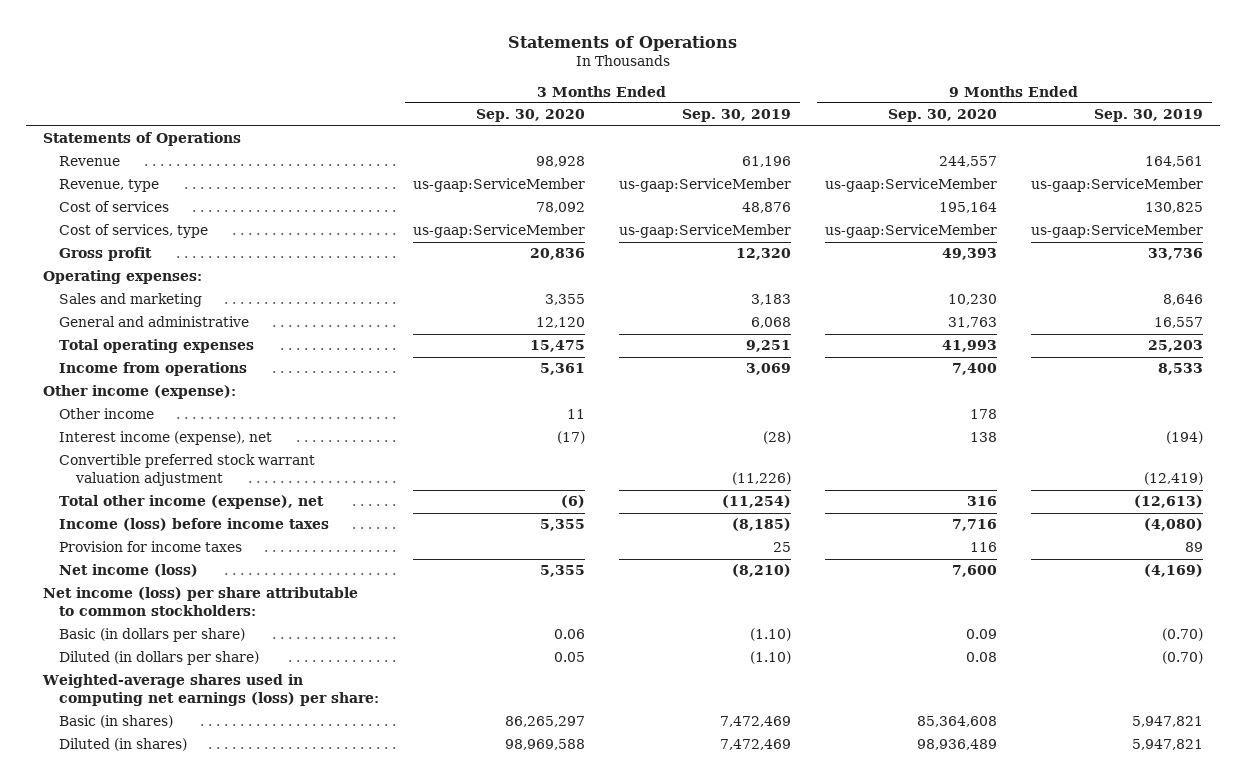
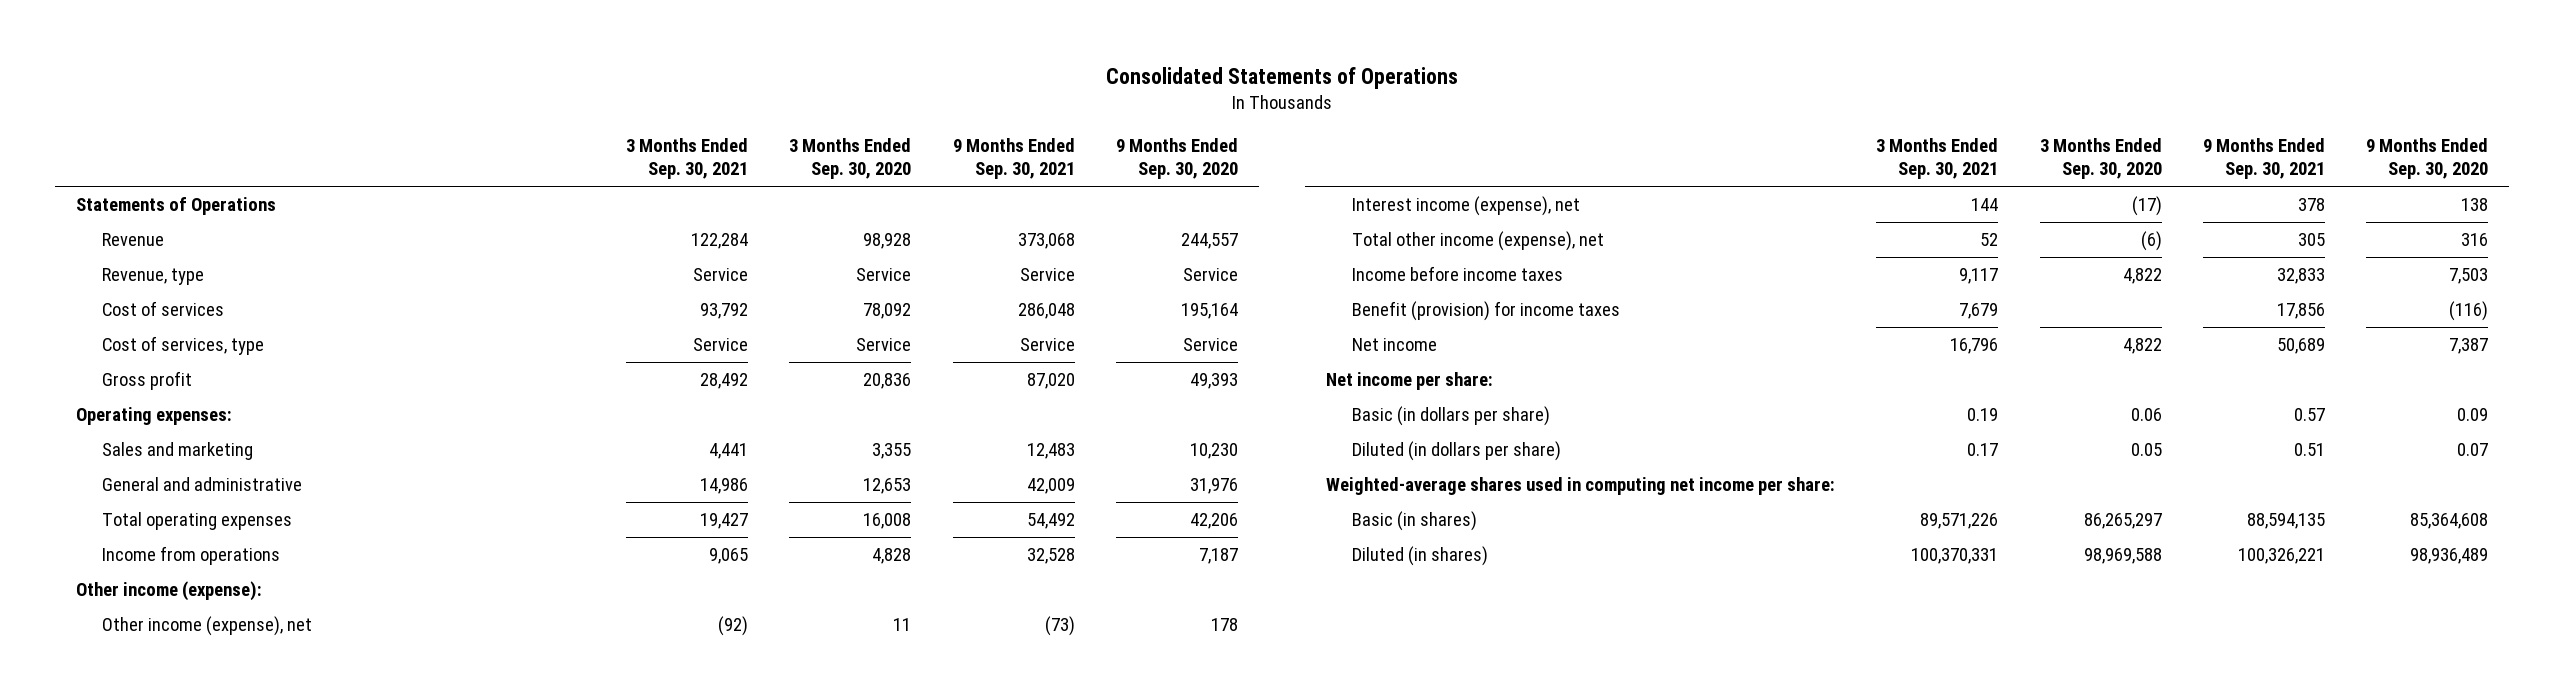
- Statements of Operations
+ Consolidated Statements of Operations
- | 3 Months Ended Sep. 30, 2020 | 3 Months Ended Sep. 30, 2019 | 9 Months Ended Sep. 30, 2020 | 9 Months Ended Sep. 30, 2019
+ | 3 Months Ended Sep. 30, 2021 | 3 Months Ended Sep. 30, 2020 | 9 Months Ended Sep. 30, 2021 | 9 Months Ended Sep. 30, 2020
- Revenue, type | us-gaap:ServiceMember | us-gaap:ServiceMember | us-gaap:ServiceMember | us-gaap:ServiceMember
+ Revenue, type | Service | Service | Service | Service
- Cost of services, type | us-gaap:ServiceMember | us-gaap:ServiceMember | us-gaap:ServiceMember | us-gaap:ServiceMember
+ Cost of services, type | Service | Service | Service | Service
- General and administrative | 12,120 | 6,068 | 31,763 | 16,557
- Total operating expenses | 15,475 | 9,251 | 41,993 | 25,203
- Income from operations | 5,361 | 3,069 | 7,400 | 8,533
+ General and administrative | 14,986 | 12,653 | 42,009 | 31,976
+ Total operating expenses | 19,427 | 16,008 | 54,492 | 42,206
+ Income from operations | 9,065 | 4,828 | 32,528 | 7,187
- Other income | 11 | | 178 |
+ Other income (expense), net | (92) | 11 | (73) | 178
- Convertible preferred stock warrant valuation adjustment | | (11,226) | | (12,419)
- Income (loss) before income taxes | 5,355 | (8,185) | 7,716 | (4,080)
- Provision for income taxes | | 25 | 116 | 89
- Net income (loss) | 5,355 | (8,210) | 7,600 | (4,169)
- Net income (loss) per share attributable to common stockholders:
+ Income before income taxes | 9,117 | 4,822 | 32,833 | 7,503
+ Benefit (provision) for income taxes | 7,679 | | 17,856 | (116)
+ Net income | 16,796 | 4,822 | 50,689 | 7,387
+ Net income per share:
- Diluted (in dollars per share) | 0.05 | (1.10) | 0.08 | (0.70)
- Weighted-average shares used in computing net earnings (loss) per share:
+ Diluted (in dollars per share) | 0.17 | 0.05 | 0.51 | 0.07
+ Weighted-average shares used in computing net income per share:

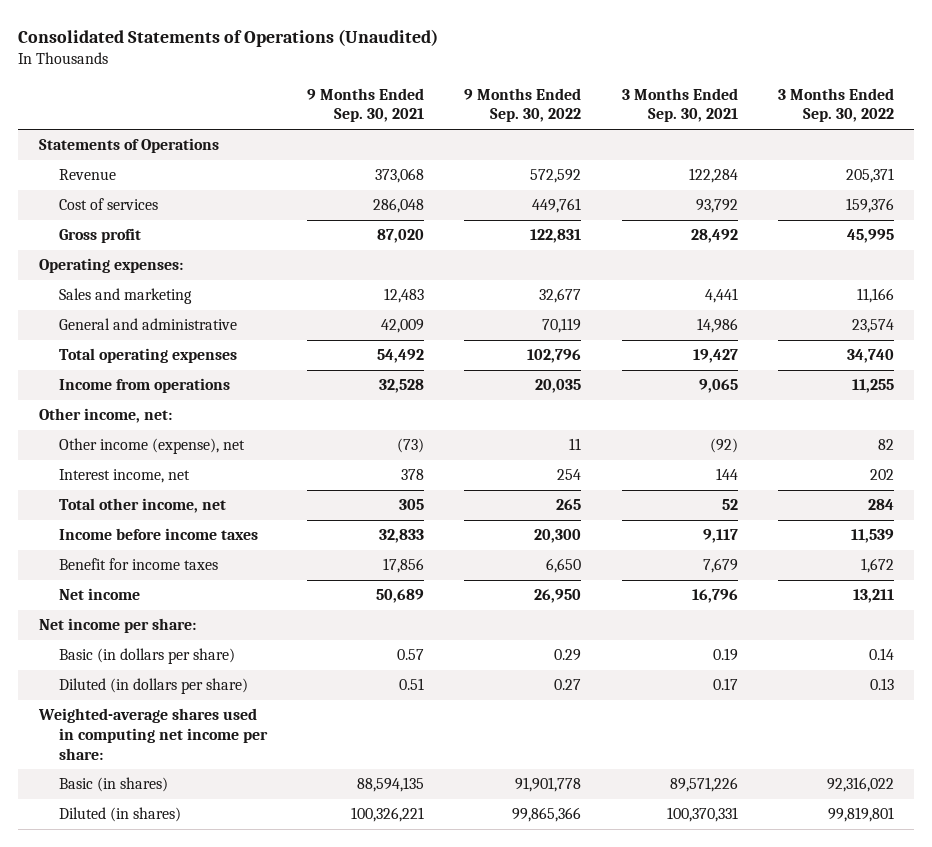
- Consolidated Statements of Operations
+ Consolidated Statements of Operations (Unaudited)
- | 3 Months Ended Sep. 30, 2021 | 3 Months Ended Sep. 30, 2020 | 9 Months Ended Sep. 30, 2021 | 9 Months Ended Sep. 30, 2020
+ | 9 Months Ended Sep. 30, 2021 | 9 Months Ended Sep. 30, 2022 | 3 Months Ended Sep. 30, 2021 | 3 Months Ended Sep. 30, 2022
- Revenue, type | Service | Service | Service | Service
- Cost of services, type | Service | Service | Service | Service
- Other income (expense):
+ Other income, net:
- Interest income (expense), net | 144 | (17) | 378 | 138
- Total other income (expense), net | 52 | (6) | 305 | 316
+ Interest income, net | 378 | 254 | 144 | 202
+ Total other income, net | 305 | 265 | 52 | 284
- Benefit (provision) for income taxes | 7,679 | | 17,856 | (116)
+ Benefit for income taxes | 17,856 | 6,650 | 7,679 | 1,672

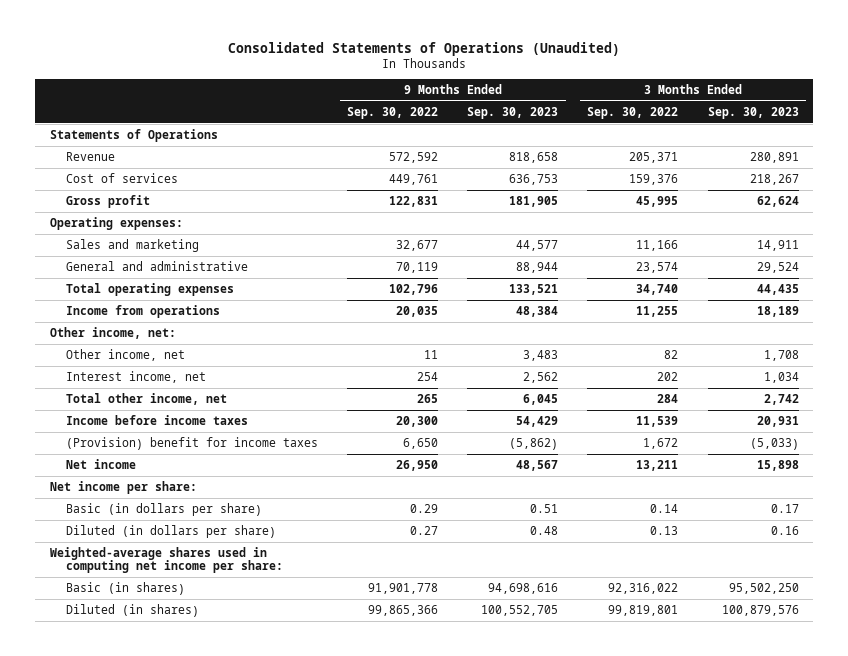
- | 9 Months Ended Sep. 30, 2021 | 9 Months Ended Sep. 30, 2022 | 3 Months Ended Sep. 30, 2021 | 3 Months Ended Sep. 30, 2022
+ | 9 Months Ended Sep. 30, 2022 | 9 Months Ended Sep. 30, 2023 | 3 Months Ended Sep. 30, 2022 | 3 Months Ended Sep. 30, 2023
- Other income (expense), net | (73) | 11 | (92) | 82
+ Other income, net | 11 | 3,483 | 82 | 1,708
- Benefit for income taxes | 17,856 | 6,650 | 7,679 | 1,672
+ (Provision) benefit for income taxes | 6,650 | (5,862) | 1,672 | (5,033)

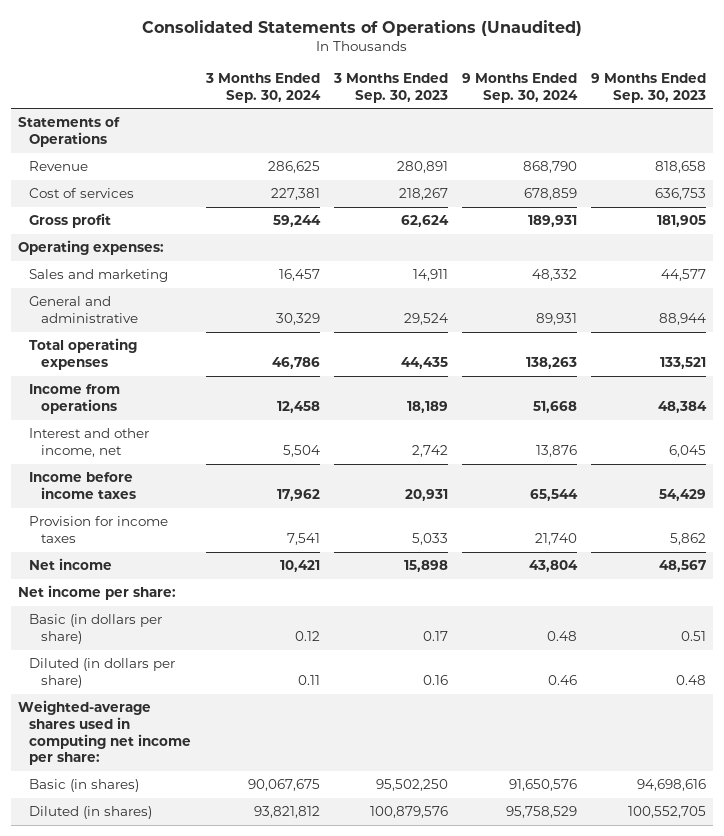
- | 9 Months Ended Sep. 30, 2022 | 9 Months Ended Sep. 30, 2023 | 3 Months Ended Sep. 30, 2022 | 3 Months Ended Sep. 30, 2023
+ | 3 Months Ended Sep. 30, 2024 | 3 Months Ended Sep. 30, 2023 | 9 Months Ended Sep. 30, 2024 | 9 Months Ended Sep. 30, 2023
- Other income, net:
- Other income, net | 11 | 3,483 | 82 | 1,708
- Interest income, net | 254 | 2,562 | 202 | 1,034
- Total other income, net | 265 | 6,045 | 284 | 2,742
+ Interest and other income, net | 5,504 | 2,742 | 13,876 | 6,045
- (Provision) benefit for income taxes | 6,650 | (5,862) | 1,672 | (5,033)
+ Provision for income taxes | 7,541 | 5,033 | 21,740 | 5,862

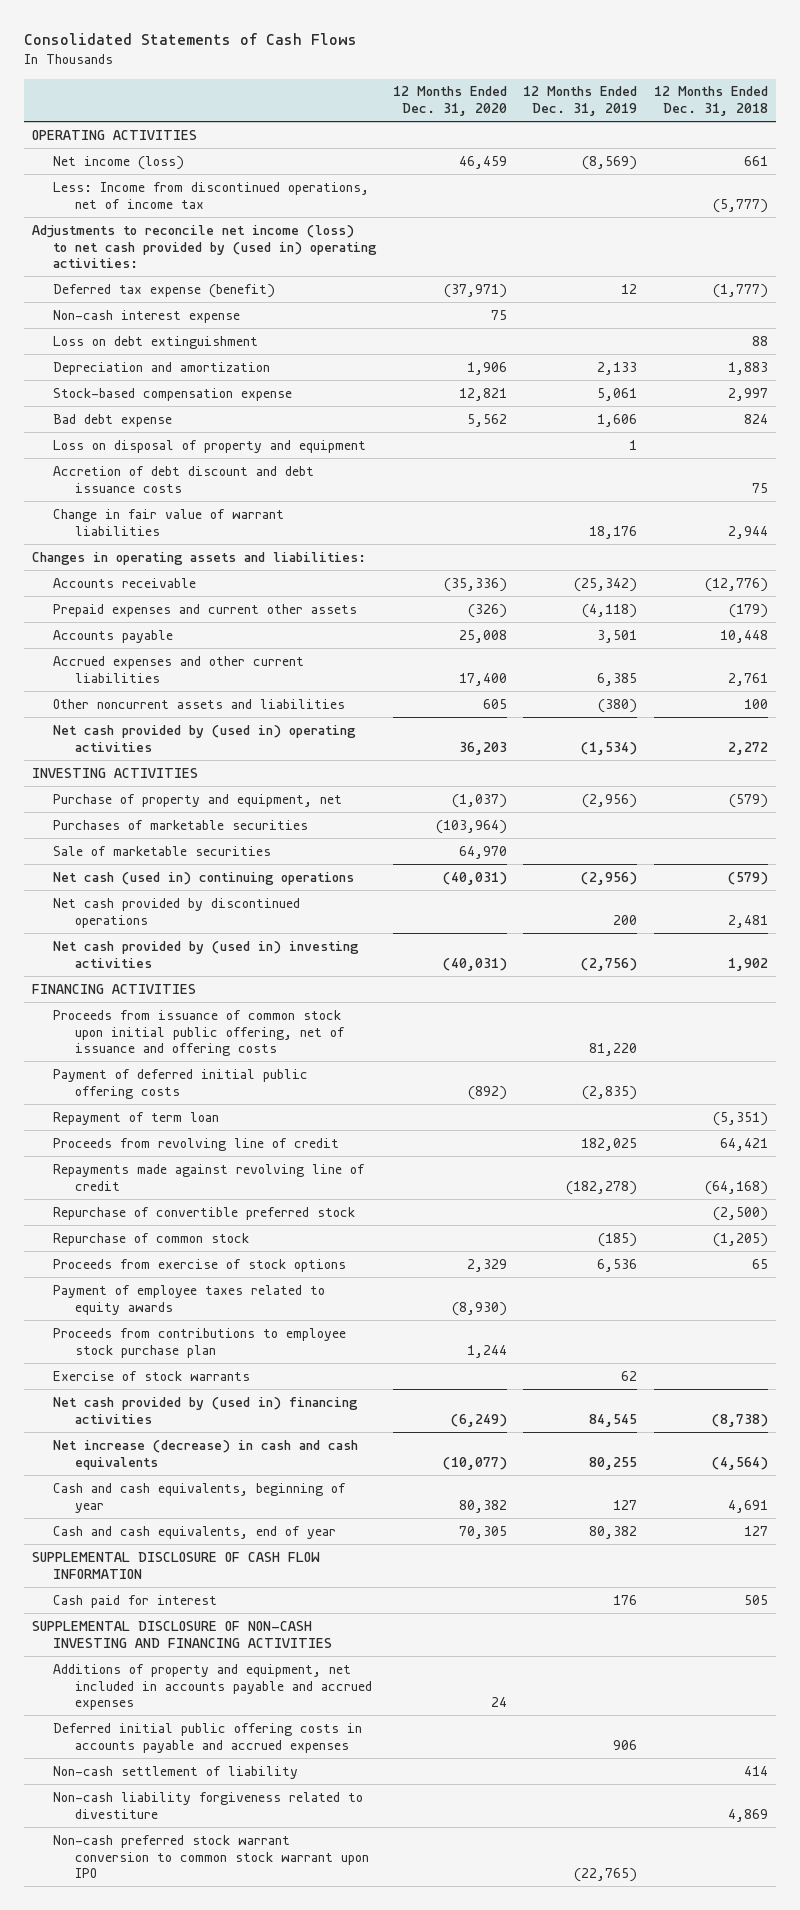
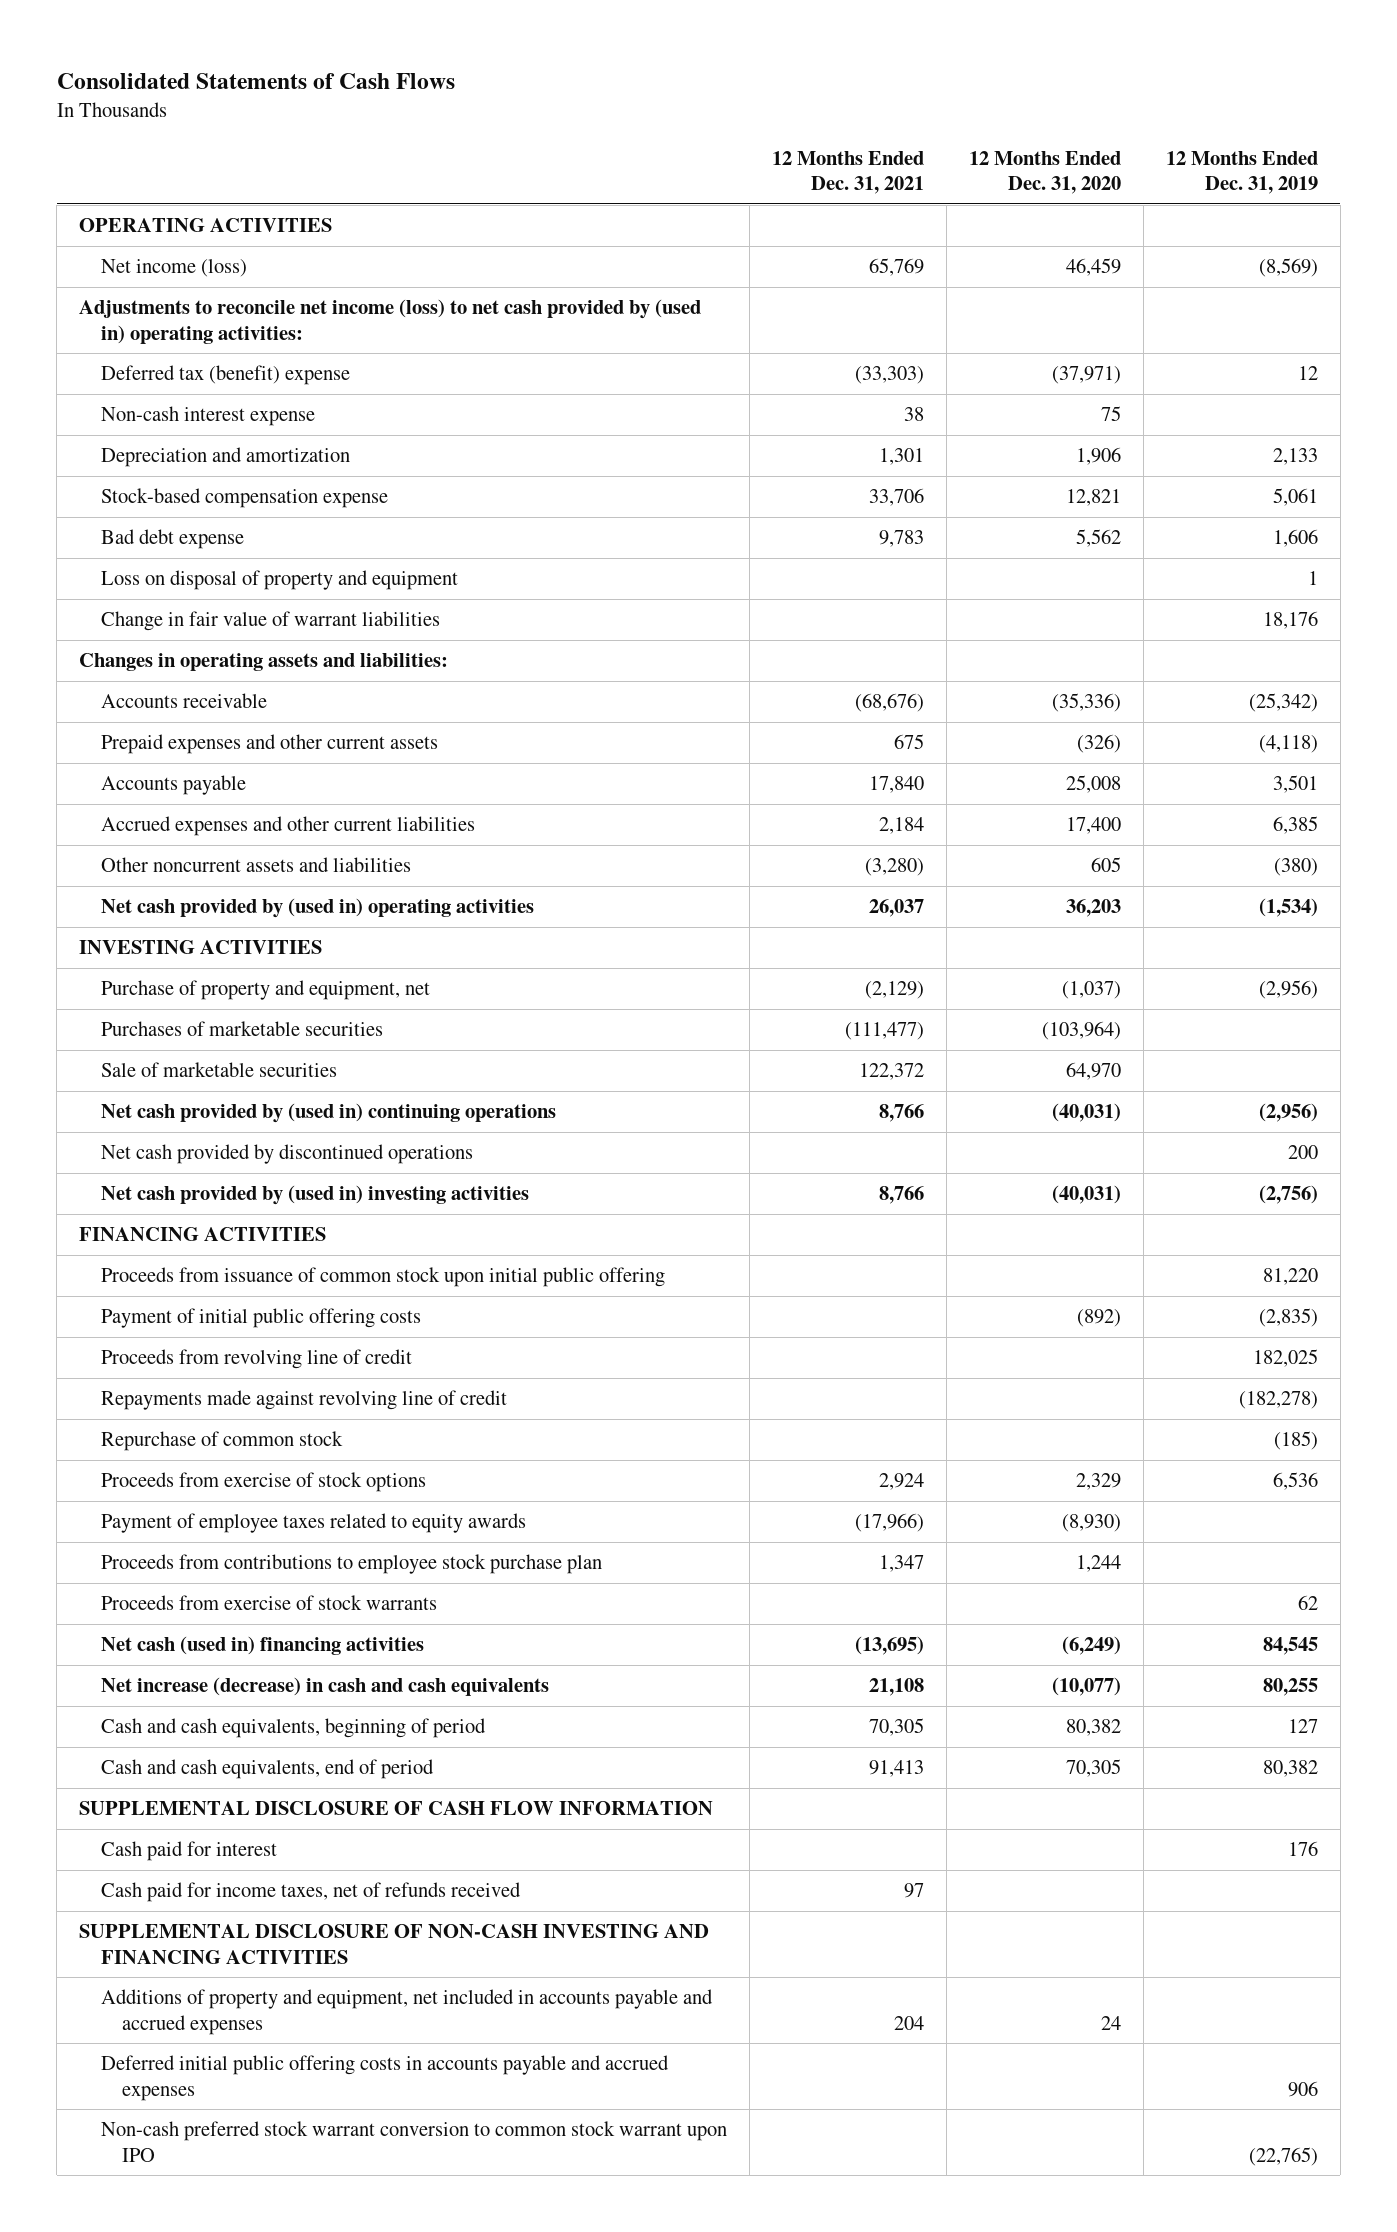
- | 12 Months Ended Dec. 31, 2020 | 12 Months Ended Dec. 31, 2019 | 12 Months Ended Dec. 31, 2018
+ | 12 Months Ended Dec. 31, 2021 | 12 Months Ended Dec. 31, 2020 | 12 Months Ended Dec. 31, 2019
- Less: Income from discontinued operations, net of income tax | | | (5,777)
- Deferred tax expense (benefit) | (37,971) | 12 | (1,777)
+ Deferred tax (benefit) expense | (33,303) | (37,971) | 12
- Loss on debt extinguishment | | | 88
- Accretion of debt discount and debt issuance costs | | | 75
- Prepaid expenses and current other assets | (326) | (4,118) | (179)
+ Prepaid expenses and other current assets | 675 | (326) | (4,118)
- Net cash (used in) continuing operations | (40,031) | (2,956) | (579)
+ Net cash provided by (used in) continuing operations | 8,766 | (40,031) | (2,956)
- Proceeds from issuance of common stock upon initial public offering, net of issuance and offering costs | | 81,220 |
- Payment of deferred initial public offering costs | (892) | (2,835) |
- Repayment of term loan | | | (5,351)
+ Proceeds from issuance of common stock upon initial public offering | | | 81,220
+ Payment of initial public offering costs | | (892) | (2,835)
- Repurchase of convertible preferred stock | | | (2,500)
- Exercise of stock warrants | | 62 |
- Net cash provided by (used in) financing activities | (6,249) | 84,545 | (8,738)
+ Proceeds from exercise of stock warrants | | | 62
+ Net cash (used in) financing activities | (13,695) | (6,249) | 84,545
- Cash and cash equivalents, beginning of year | 80,382 | 127 | 4,691
- Cash and cash equivalents, end of year | 70,305 | 80,382 | 127
+ Cash and cash equivalents, beginning of period | 70,305 | 80,382 | 127
+ Cash and cash equivalents, end of period | 91,413 | 70,305 | 80,382
+ Cash paid for income taxes, net of refunds received | 97 | |
- Non-cash settlement of liability | | | 414
- Non-cash liability forgiveness related to divestiture | | | 4,869

